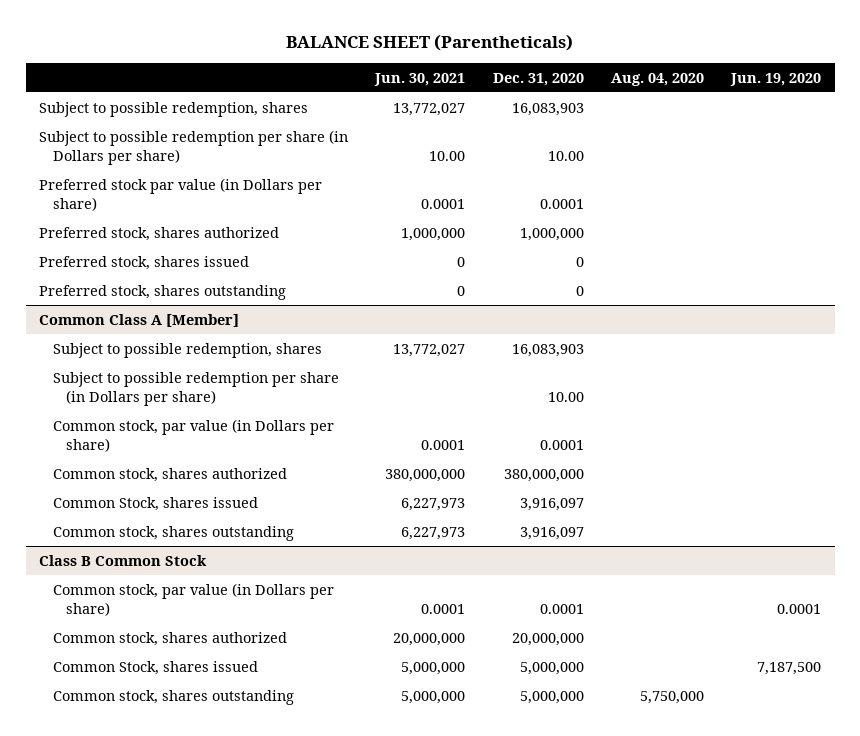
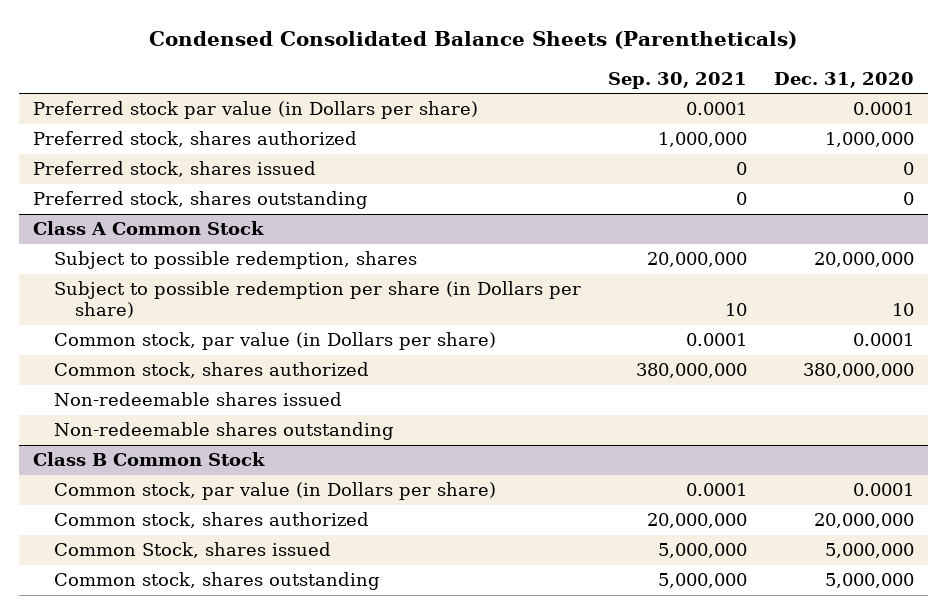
- BALANCE SHEET (Parentheticals)
+ Condensed Consolidated Balance Sheets (Parentheticals)
- | Jun. 30, 2021 | Dec. 31, 2020 | Aug. 04, 2020 | Jun. 19, 2020
+ | Sep. 30, 2021 | Dec. 31, 2020
- Subject to possible redemption, shares | 13,772,027 | 16,083,903 | |
- Subject to possible redemption per share (in Dollars per share) | 10.00 | 10.00 | |
- Common Class A [Member]
- Subject to possible redemption, shares | 13,772,027 | 16,083,903 | |
- Subject to possible redemption per share (in Dollars per share) | | 10.00 | |
+ Class A Common Stock
+ Subject to possible redemption, shares | 20,000,000 | 20,000,000
+ Subject to possible redemption per share (in Dollars per share) | 10 | 10
- Common Stock, shares issued | 6,227,973 | 3,916,097 | |
- Common stock, shares outstanding | 6,227,973 | 3,916,097 | |
+ Non-redeemable shares issued
+ Non-redeemable shares outstanding

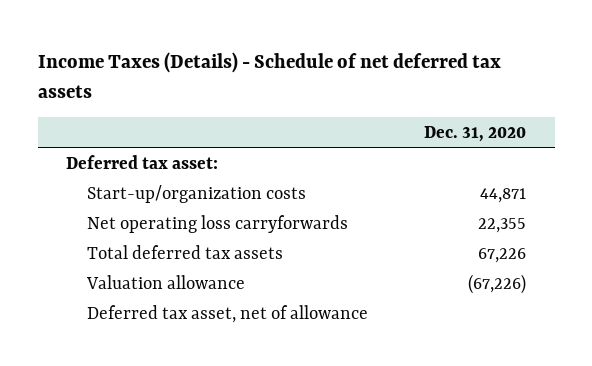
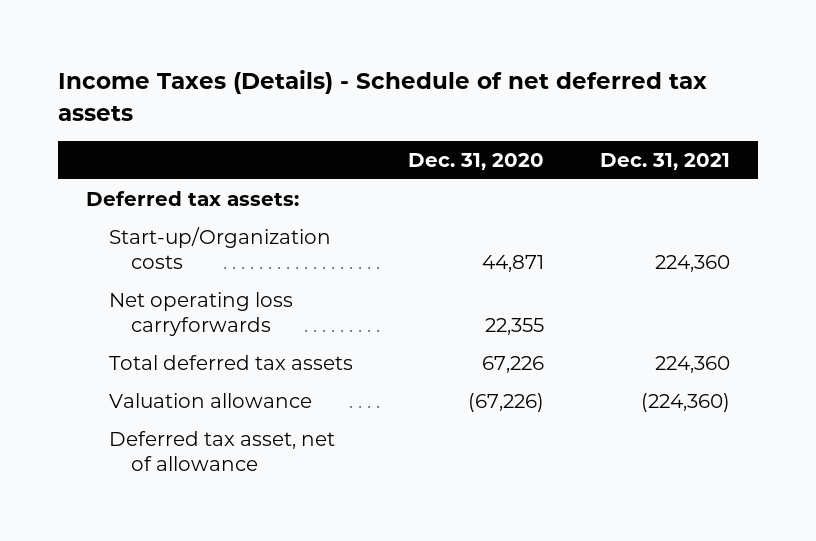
- | Dec. 31, 2020
+ | Dec. 31, 2020 | Dec. 31, 2021
- Deferred tax asset:
- Start-up/organization costs | 44,871
+ Deferred tax assets:
+ Start-up/Organization costs | 44,871 | 224,360

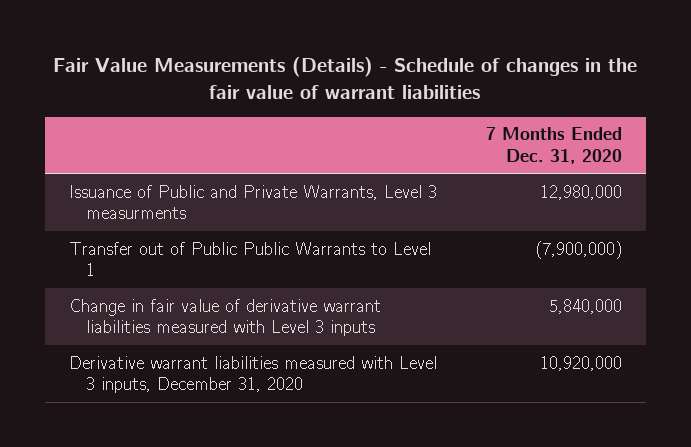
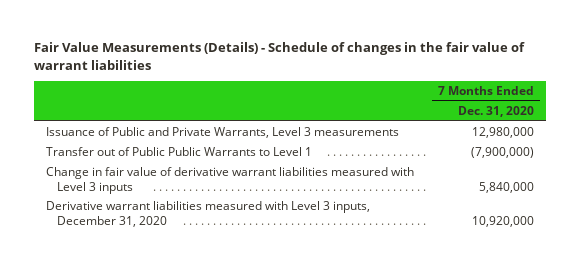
- Issuance of Public and Private Warrants, Level 3 measurments | 12,980,000
+ Issuance of Public and Private Warrants, Level 3 measurements | 12,980,000

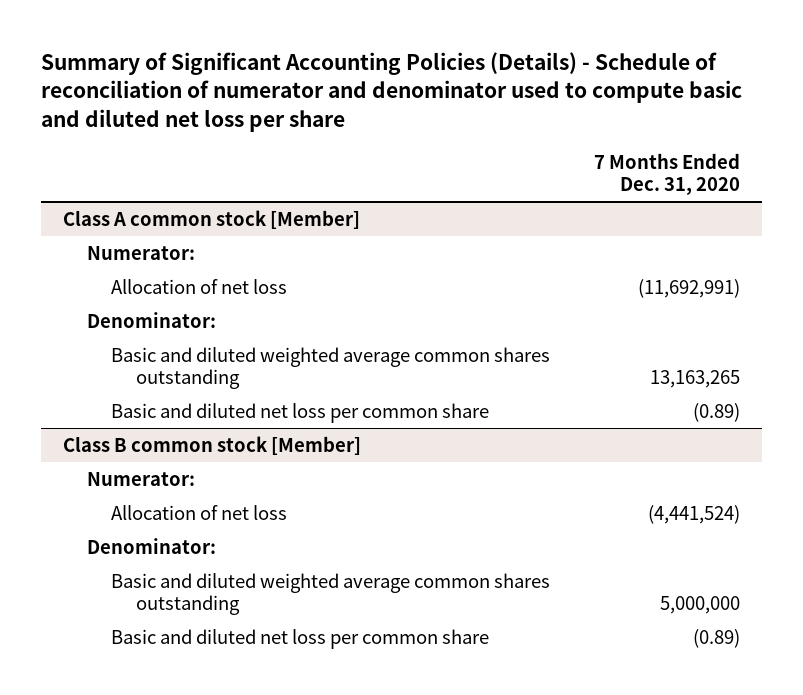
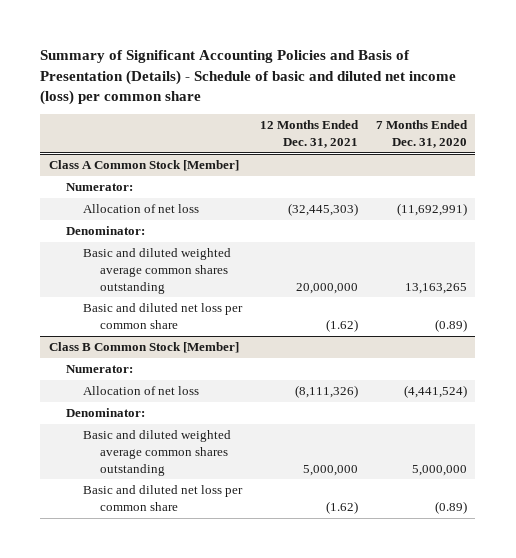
- Summary of Significant Accounting Policies (Details) - Schedule of reconciliation of numerator and denominator used to compute basic and diluted net loss per share
+ Summary of Significant Accounting Policies and Basis of Presentation (Details) - Schedule of basic and diluted net income (loss) per common share
- | 7 Months Ended Dec. 31, 2020
+ | 12 Months Ended Dec. 31, 2021 | 7 Months Ended Dec. 31, 2020
- Class A common stock [Member]
+ Class A Common Stock [Member]
- Class B common stock [Member]
+ Class B Common Stock [Member]

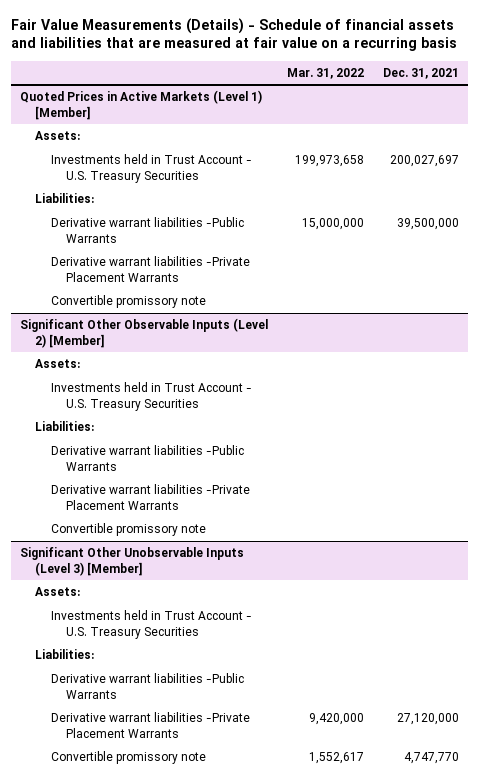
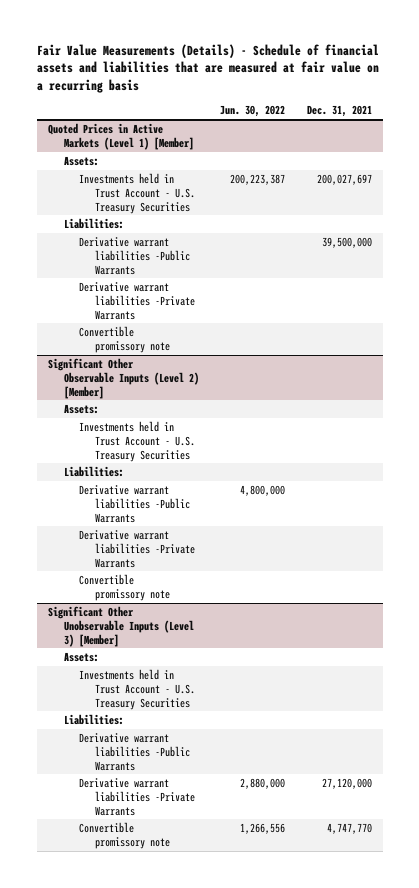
- | Mar. 31, 2022 | Dec. 31, 2021
+ | Jun. 30, 2022 | Dec. 31, 2021
@ Quoted Prices in Active Markets (Level 1) [Member]
- Derivative warrant liabilities -Private Placement Warrants
+ Derivative warrant liabilities -Private Warrants
@ Significant Other Observable Inputs (Level 2) [Member]
- Derivative warrant liabilities -Private Placement Warrants
+ Derivative warrant liabilities -Private Warrants
@ Significant Other Unobservable Inputs (Level 3) [Member]
- Derivative warrant liabilities -Private Placement Warrants | 9,420,000 | 27,120,000
+ Derivative warrant liabilities -Private Warrants | 2,880,000 | 27,120,000

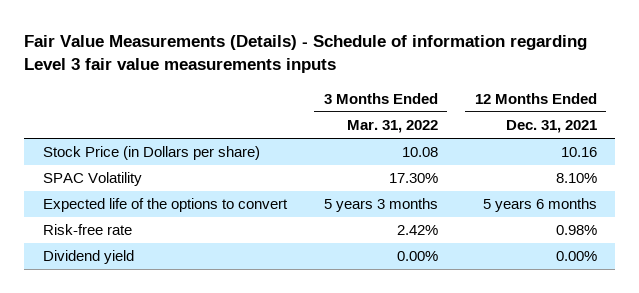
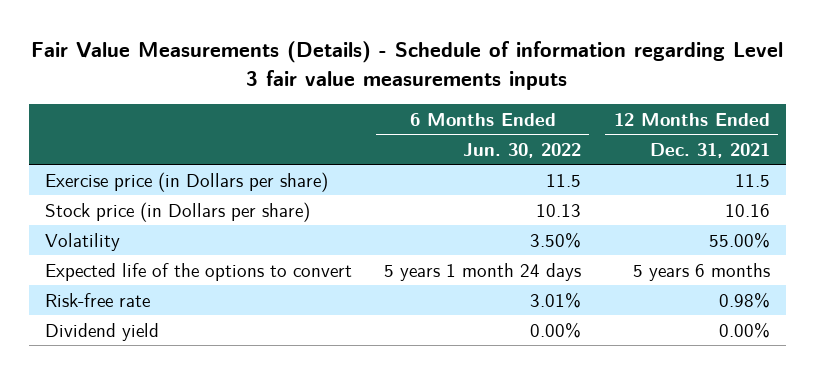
- | 3 Months Ended Mar. 31, 2022 | 12 Months Ended Dec. 31, 2021
+ | 6 Months Ended Jun. 30, 2022 | 12 Months Ended Dec. 31, 2021
- Stock Price (in Dollars per share) | 10.08 | 10.16
- SPAC Volatility | 17.30% | 8.10%
+ Exercise price (in Dollars per share) | 11.5 | 11.5
+ Stock price (in Dollars per share) | 10.13 | 10.16
+ Volatility | 3.50% | 55.00%

